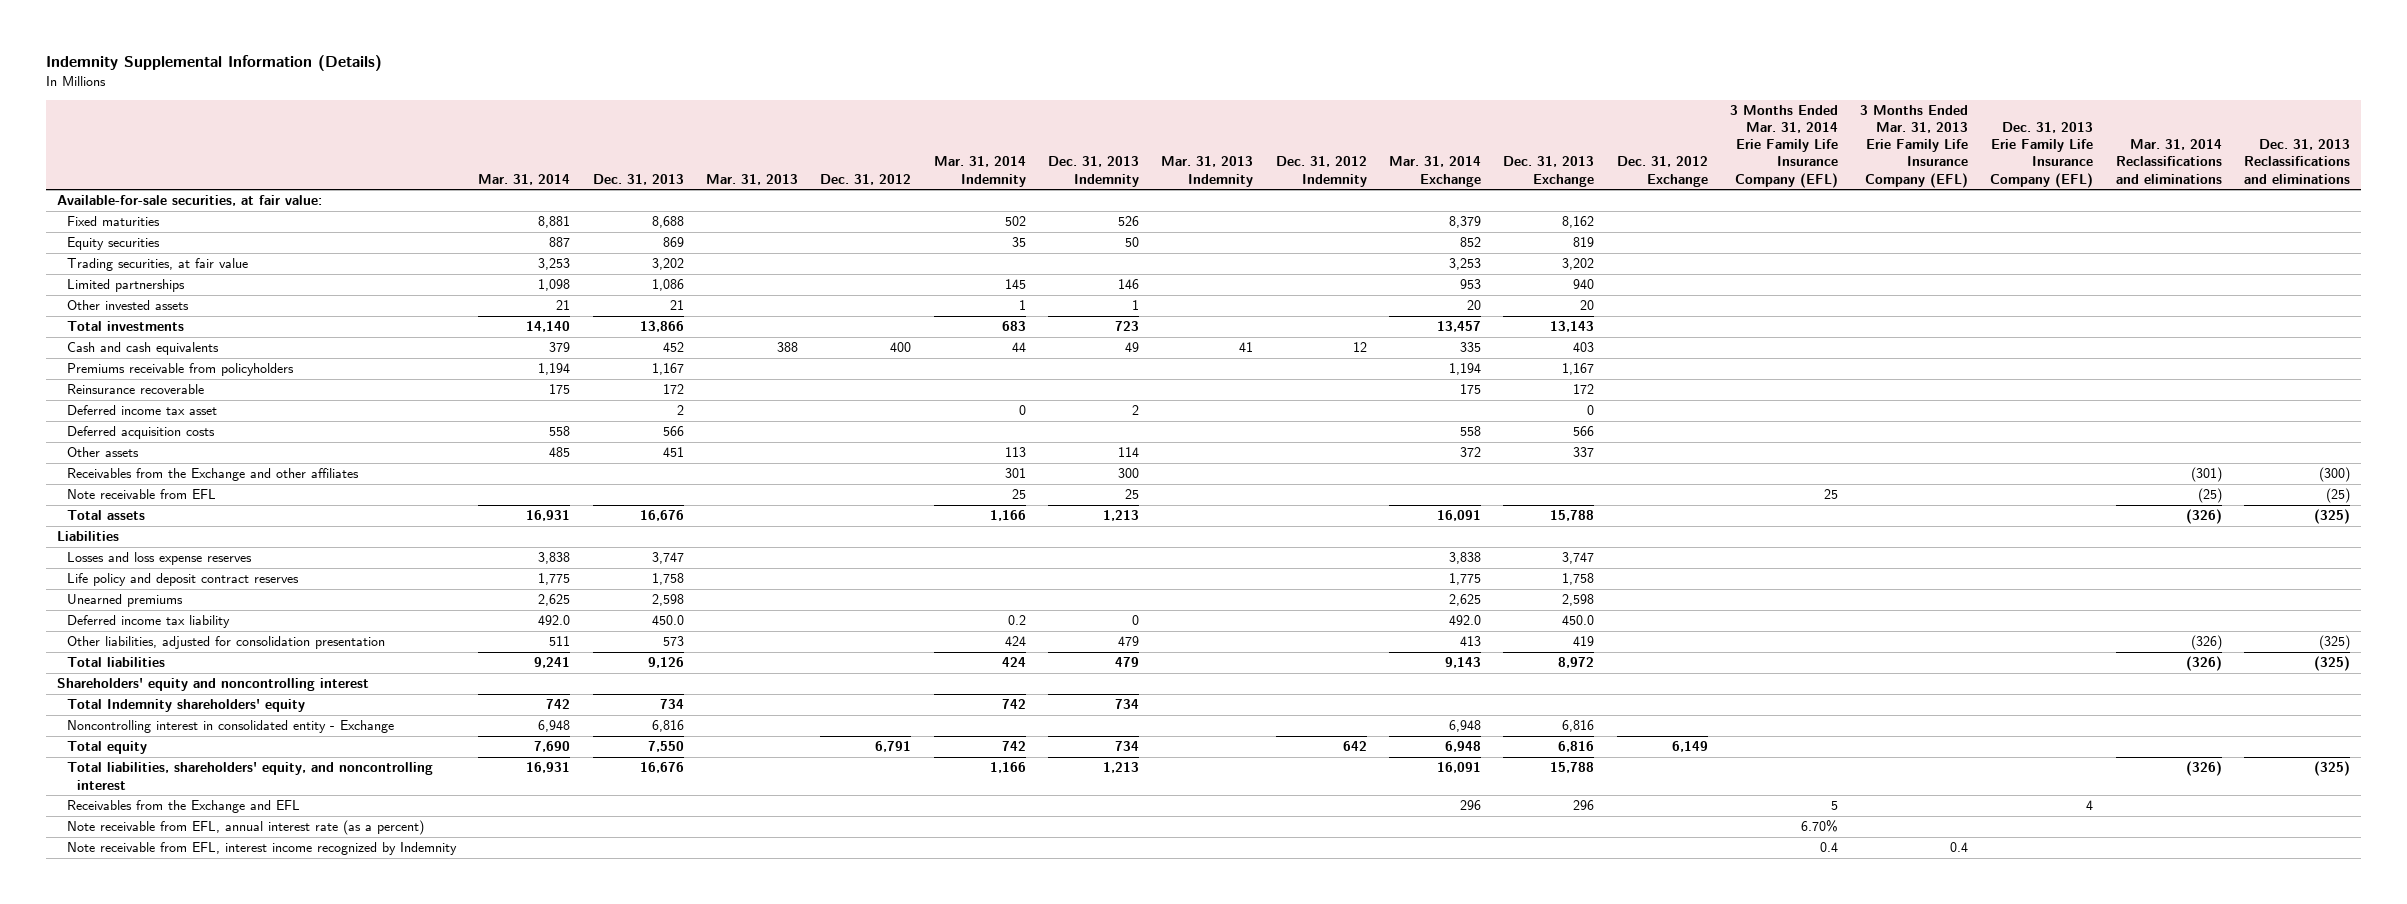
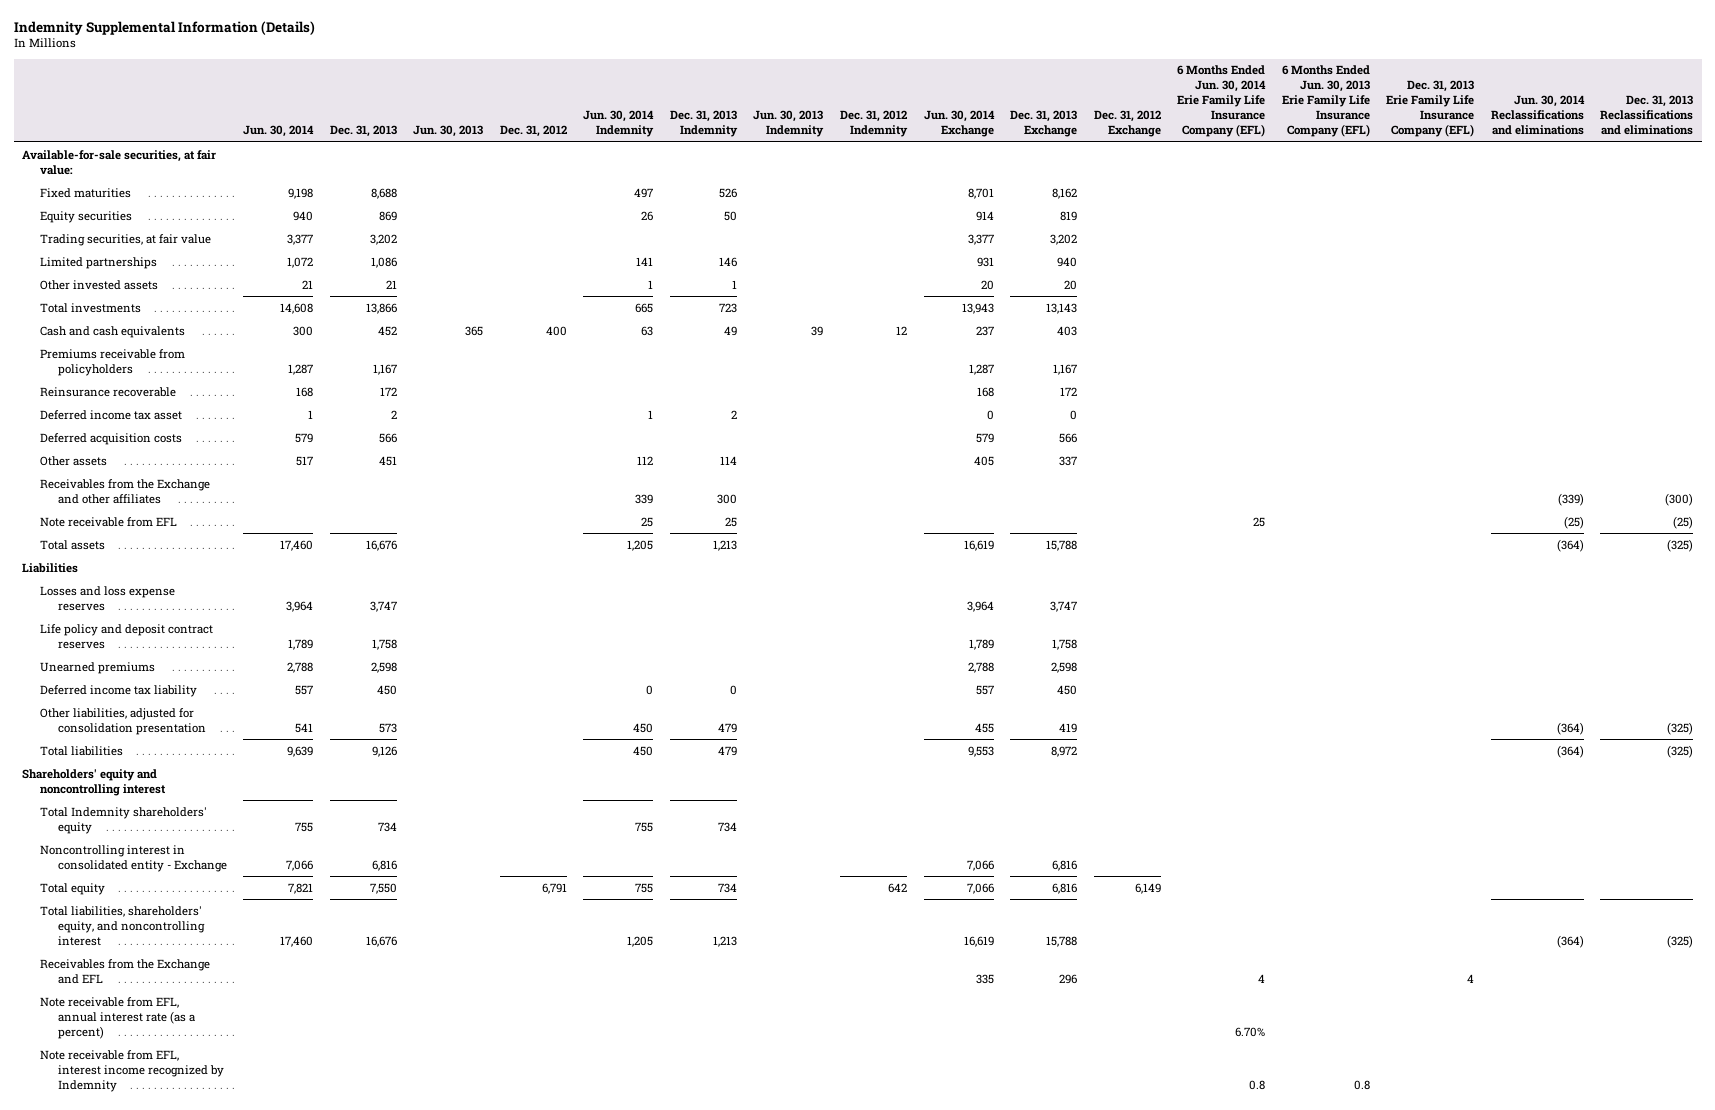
- | Mar. 31, 2014 | Dec. 31, 2013 | Mar. 31, 2013 | Dec. 31, 2012 | Mar. 31, 2014 Indemnity | Dec. 31, 2013 Indemnity | Mar. 31, 2013 Indemnity | Dec. 31, 2012 Indemnity | Mar. 31, 2014 Exchange | Dec. 31, 2013 Exchange | Dec. 31, 2012 Exchange | 3 Months Ended Mar. 31, 2014 Erie Family Life Insurance Company (EFL) | 3 Months Ended Mar. 31, 2013 Erie Family Life Insurance Company (EFL) | Dec. 31, 2013 Erie Family Life Insurance Company (EFL) | Mar. 31, 2014 Reclassifications and eliminations | Dec. 31, 2013 Reclassifications and eliminations
+ | Jun. 30, 2014 | Dec. 31, 2013 | Jun. 30, 2013 | Dec. 31, 2012 | Jun. 30, 2014 Indemnity | Dec. 31, 2013 Indemnity | Jun. 30, 2013 Indemnity | Dec. 31, 2012 Indemnity | Jun. 30, 2014 Exchange | Dec. 31, 2013 Exchange | Dec. 31, 2012 Exchange | 6 Months Ended Jun. 30, 2014 Erie Family Life Insurance Company (EFL) | 6 Months Ended Jun. 30, 2013 Erie Family Life Insurance Company (EFL) | Dec. 31, 2013 Erie Family Life Insurance Company (EFL) | Jun. 30, 2014 Reclassifications and eliminations | Dec. 31, 2013 Reclassifications and eliminations
- Deferred income tax liability | 492.0 | 450.0 | | | 0.2 | 0 | | | 492.0 | 450.0 | | | | | |
+ Deferred income tax liability | 557 | 450 | | | 0 | 0 | | | 557 | 450 | | | | | |

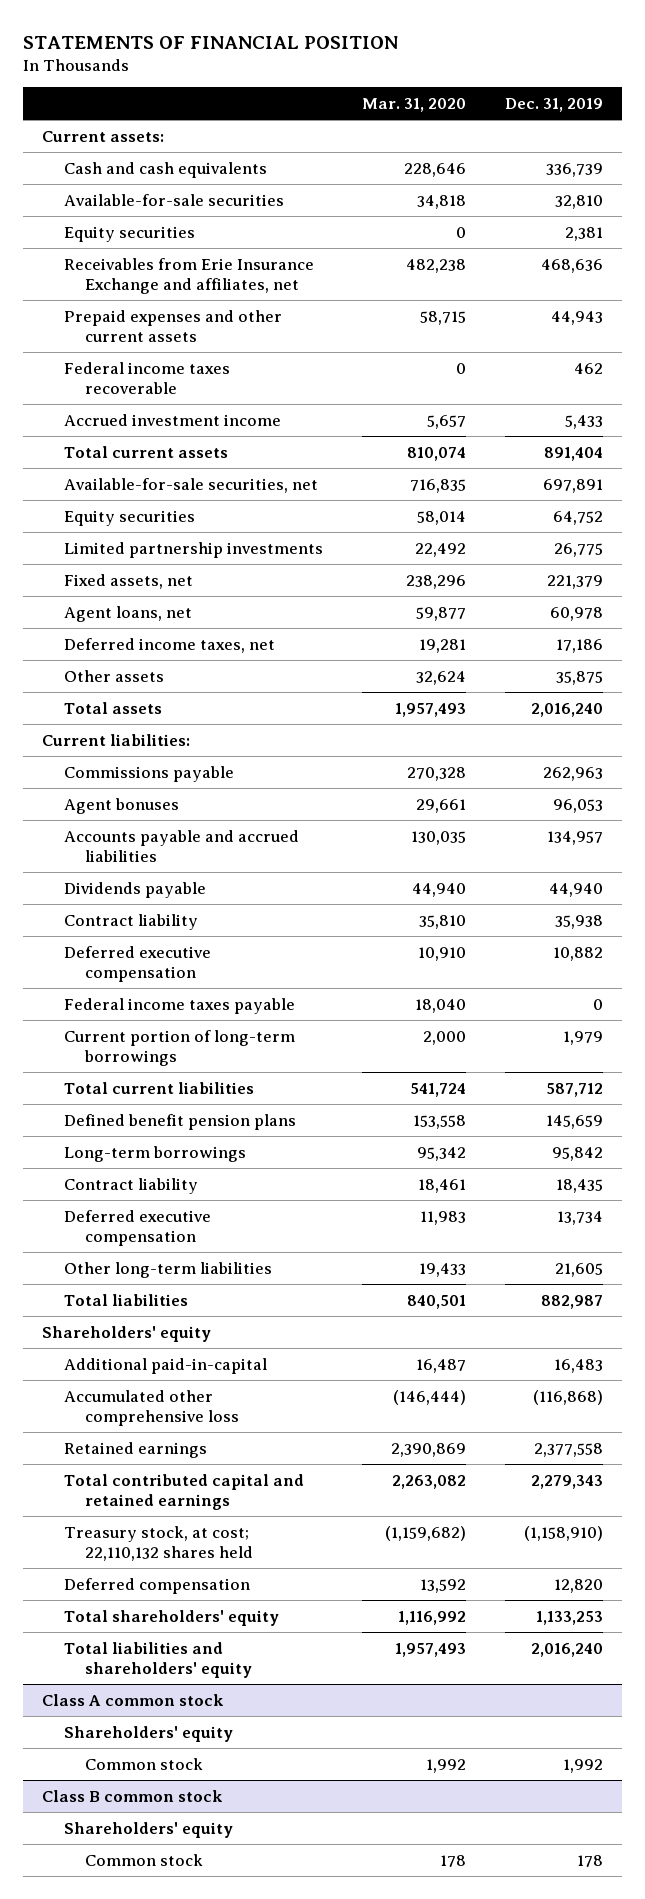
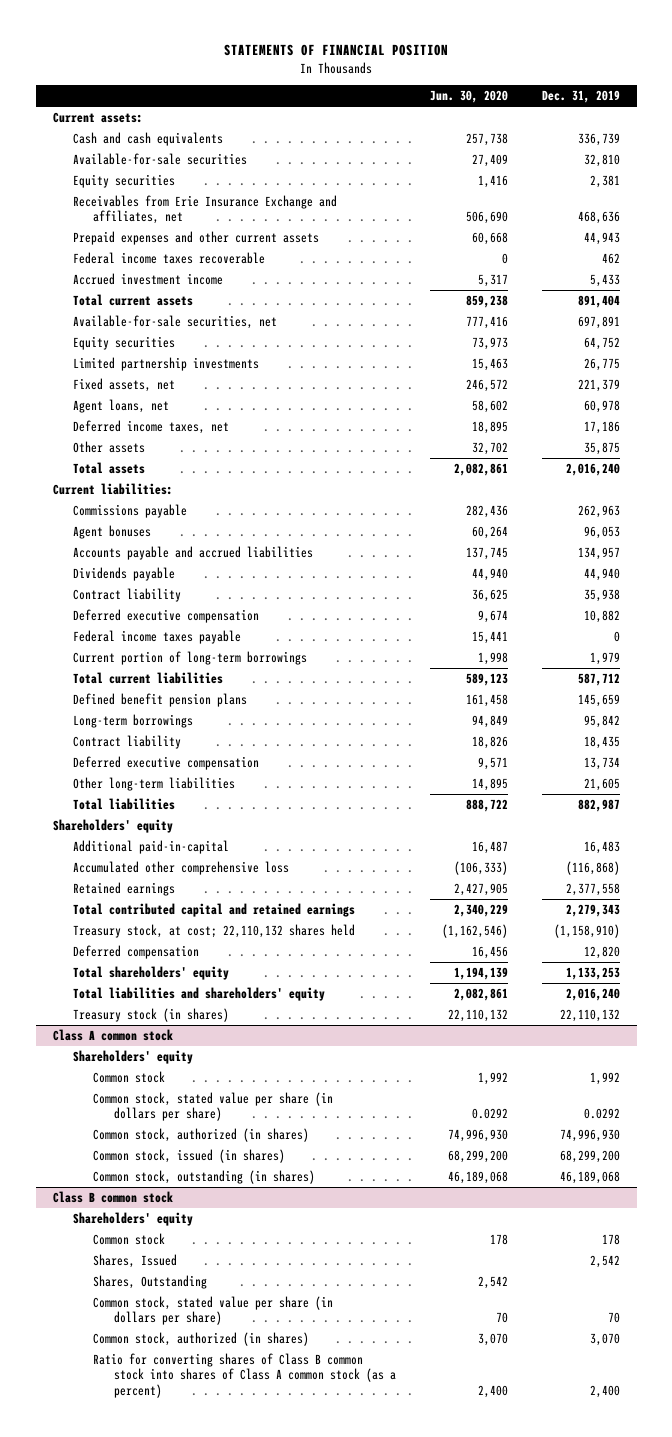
- | Mar. 31, 2020 | Dec. 31, 2019
+ | Jun. 30, 2020 | Dec. 31, 2019
+ Treasury stock (in shares) | 22,110,132 | 22,110,132
@ Class A common stock
+ Common stock, stated value per share (in dollars per share) | 0.0292 | 0.0292
+ Common stock, authorized (in shares) | 74,996,930 | 74,996,930
+ Common stock, issued (in shares) | 68,299,200 | 68,299,200
+ Common stock, outstanding (in shares) | 46,189,068 | 46,189,068
@ Class B common stock
+ Shares, Issued | | 2,542
+ Shares, Outstanding | 2,542 |
+ Common stock, stated value per share (in dollars per share) | 70 | 70
+ Common stock, authorized (in shares) | 3,070 | 3,070
+ Ratio for converting shares of Class B common stock into shares of Class A common stock (as a percent) | 2,400 | 2,400

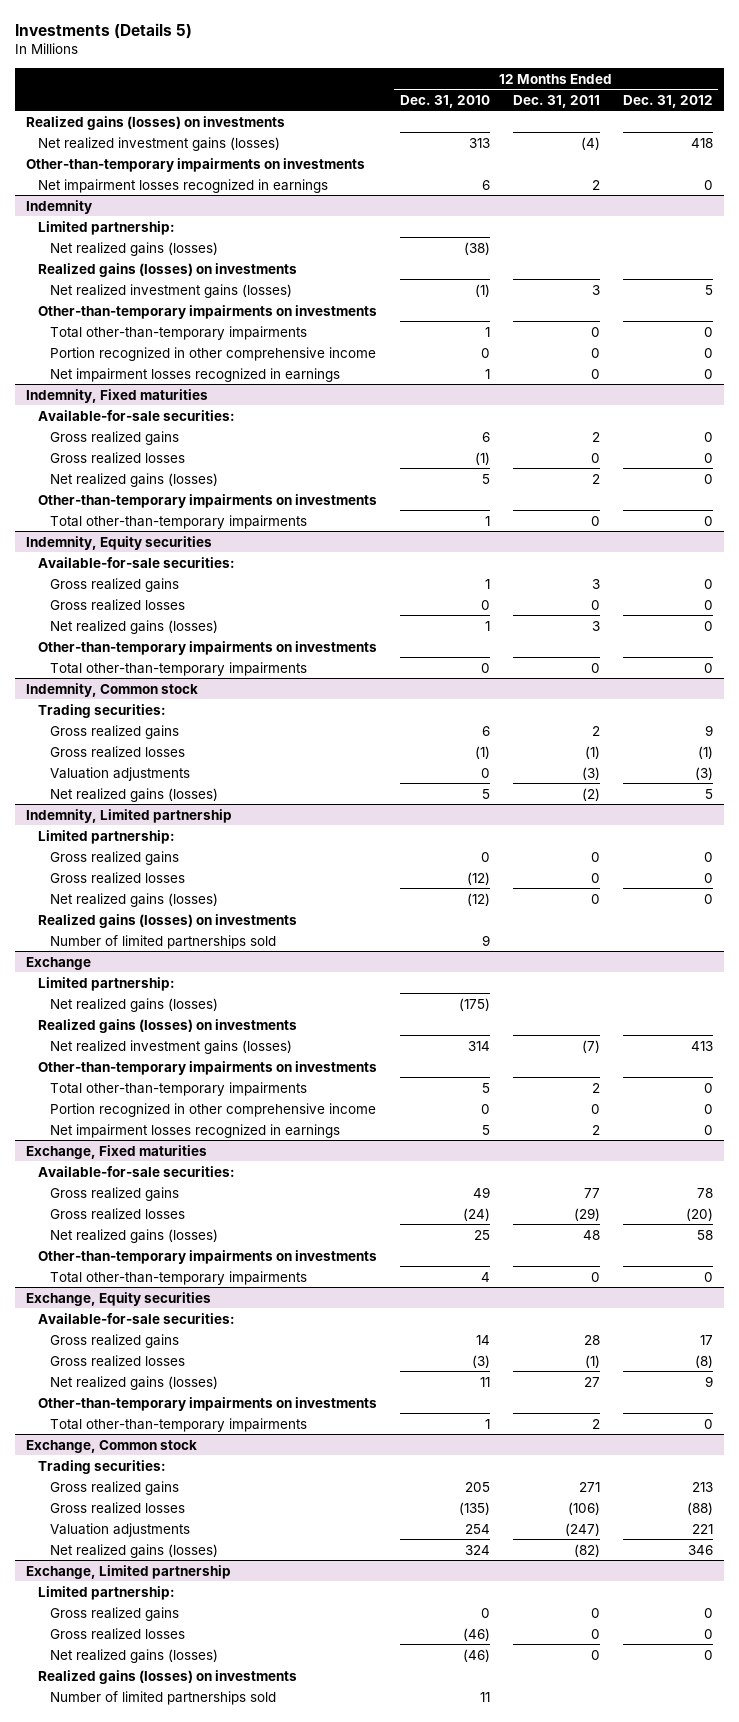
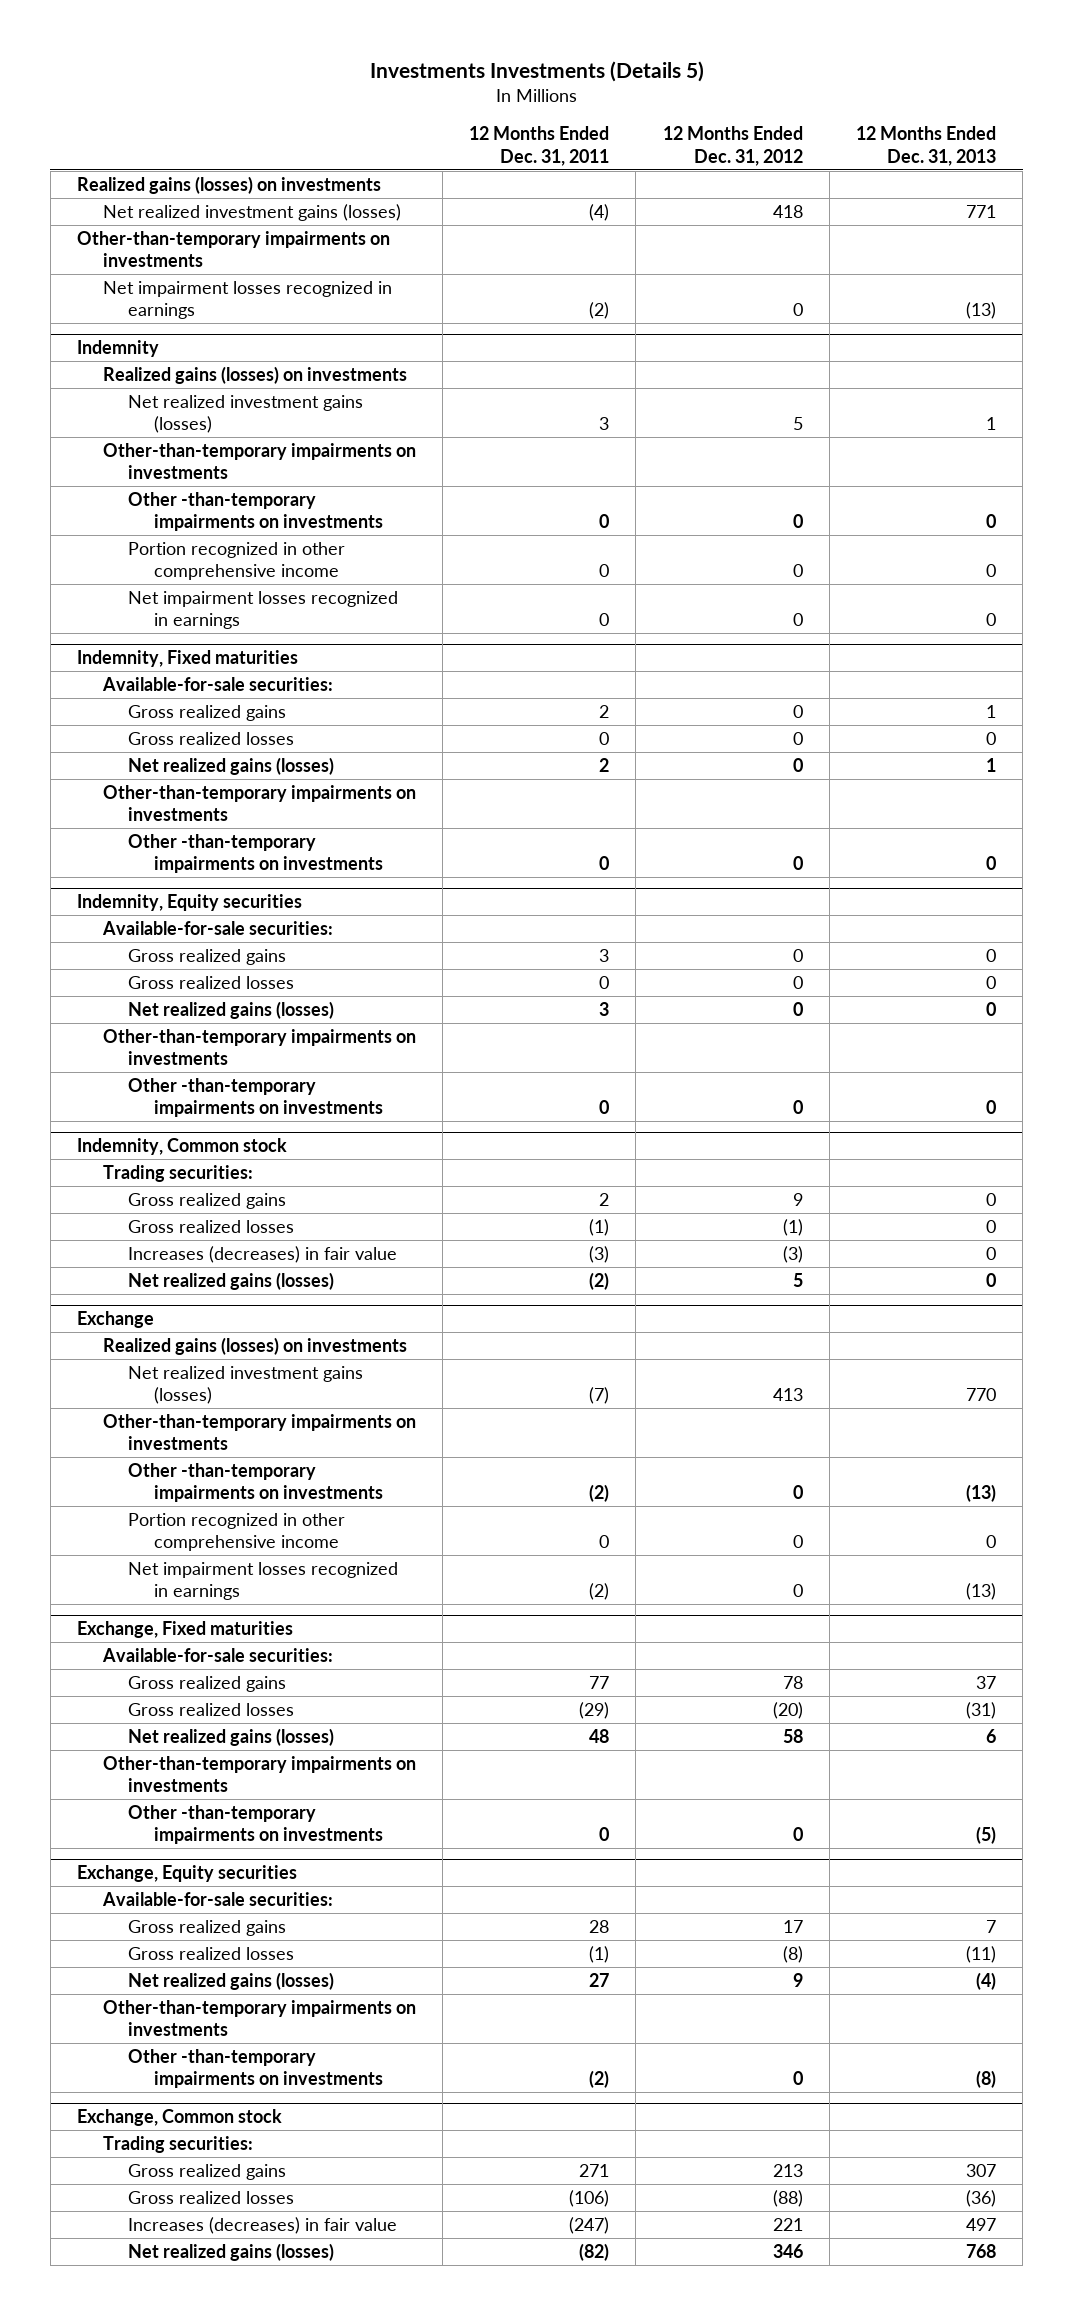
- Investments (Details 5)
+ Investments Investments (Details 5)
- | 12 Months Ended Dec. 31, 2010 | 12 Months Ended Dec. 31, 2011 | 12 Months Ended Dec. 31, 2012
+ | 12 Months Ended Dec. 31, 2011 | 12 Months Ended Dec. 31, 2012 | 12 Months Ended Dec. 31, 2013
- Net impairment losses recognized in earnings | 6 | 2 | 0
+ Net impairment losses recognized in earnings | (2) | 0 | (13)
@ Indemnity
- Limited partnership:
- Net realized gains (losses) | (38) | |
- Total other-than-temporary impairments | 1 | 0 | 0
+ Other -than-temporary impairments on investments | 0 | 0 | 0
@ Indemnity, Fixed maturities
- Total other-than-temporary impairments | 1 | 0 | 0
+ Other -than-temporary impairments on investments | 0 | 0 | 0
@ Indemnity, Equity securities
- Total other-than-temporary impairments | 0 | 0 | 0
+ Other -than-temporary impairments on investments | 0 | 0 | 0
@ Indemnity, Common stock
- Valuation adjustments | 0 | (3) | (3)
+ Increases (decreases) in fair value | (3) | (3) | 0
- Indemnity, Limited partnership
- Limited partnership:
- Gross realized gains | 0 | 0 | 0
- Gross realized losses | (12) | 0 | 0
- Net realized gains (losses) | (12) | 0 | 0
- Realized gains (losses) on investments
- Number of limited partnerships sold | 9 | |
@ Exchange
- Limited partnership:
- Net realized gains (losses) | (175) | |
- Total other-than-temporary impairments | 5 | 2 | 0
+ Other -than-temporary impairments on investments | (2) | 0 | (13)
- Net impairment losses recognized in earnings | 5 | 2 | 0
+ Net impairment losses recognized in earnings | (2) | 0 | (13)
@ Exchange, Fixed maturities
- Total other-than-temporary impairments | 4 | 0 | 0
+ Other -than-temporary impairments on investments | 0 | 0 | (5)
@ Exchange, Equity securities
- Total other-than-temporary impairments | 1 | 2 | 0
+ Other -than-temporary impairments on investments | (2) | 0 | (8)
@ Exchange, Common stock
- Valuation adjustments | 254 | (247) | 221
+ Increases (decreases) in fair value | (247) | 221 | 497
- Exchange, Limited partnership
- Limited partnership:
- Gross realized gains | 0 | 0 | 0
- Gross realized losses | (46) | 0 | 0
- Net realized gains (losses) | (46) | 0 | 0
- Realized gains (losses) on investments
- Number of limited partnerships sold | 11 | |

